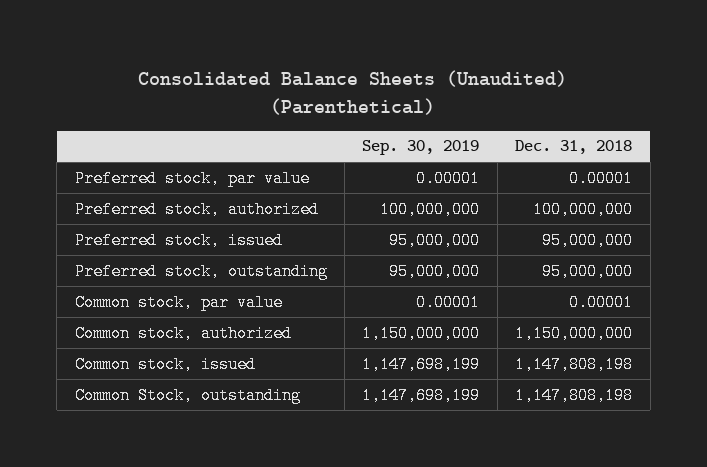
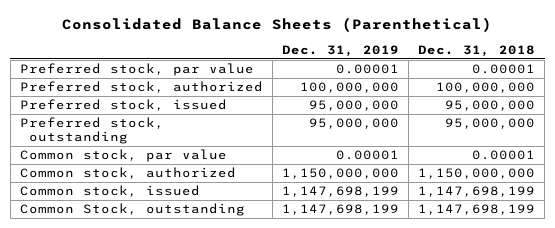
- Consolidated Balance Sheets (Unaudited) (Parenthetical)
+ Consolidated Balance Sheets (Parenthetical)
- | Sep. 30, 2019 | Dec. 31, 2018
+ | Dec. 31, 2019 | Dec. 31, 2018
- Common stock, issued | 1,147,698,199 | 1,147,808,198
- Common Stock, outstanding | 1,147,698,199 | 1,147,808,198
+ Common stock, issued | 1,147,698,199 | 1,147,698,199
+ Common Stock, outstanding | 1,147,698,199 | 1,147,698,199

